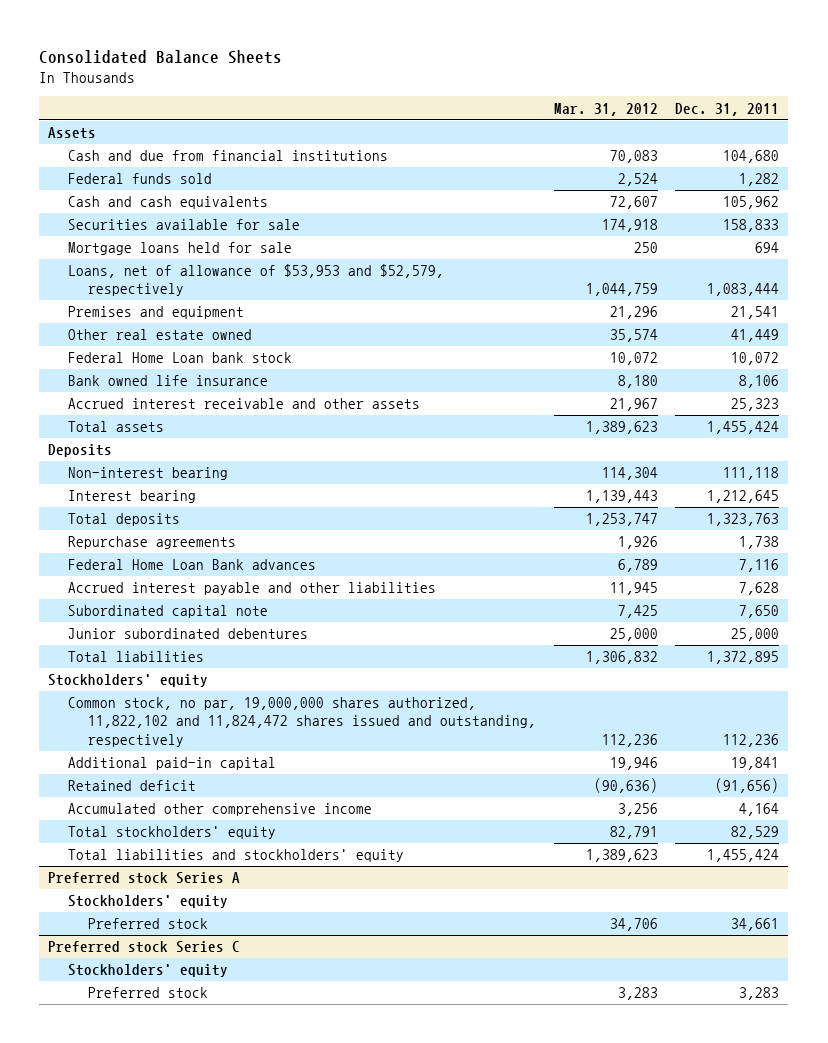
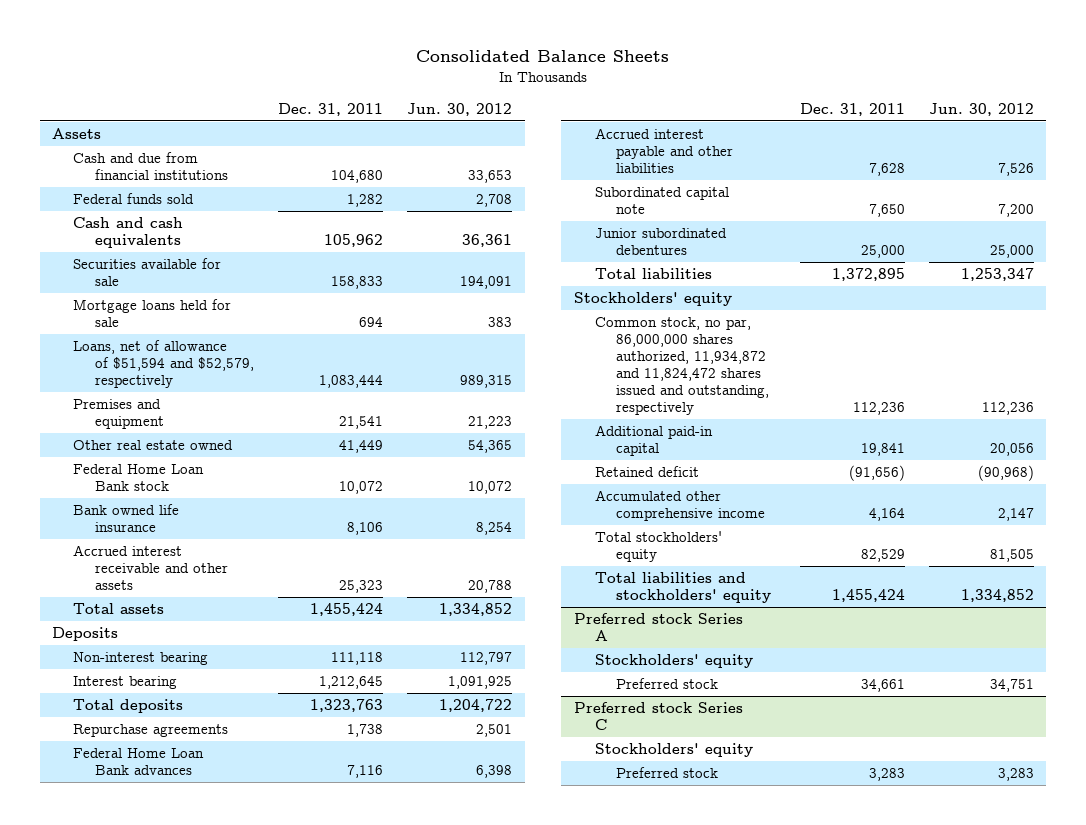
- | Mar. 31, 2012 | Dec. 31, 2011
+ | Dec. 31, 2011 | Jun. 30, 2012
- Loans, net of allowance of $53,953 and $52,579, respectively | 1,044,759 | 1,083,444
+ Loans, net of allowance of $51,594 and $52,579, respectively | 1,083,444 | 989,315
- Federal Home Loan bank stock | 10,072 | 10,072
+ Federal Home Loan Bank stock | 10,072 | 10,072
- Common stock, no par, 19,000,000 shares authorized, 11,822,102 and 11,824,472 shares issued and outstanding, respectively | 112,236 | 112,236
+ Common stock, no par, 86,000,000 shares authorized, 11,934,872 and 11,824,472 shares issued and outstanding, respectively | 112,236 | 112,236

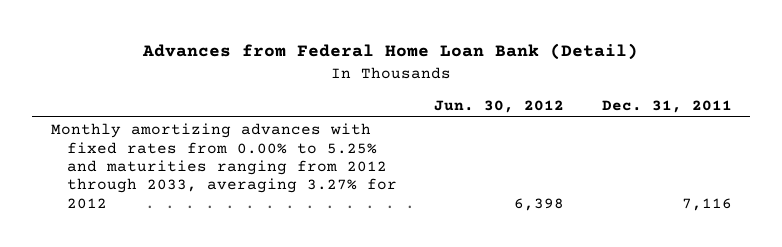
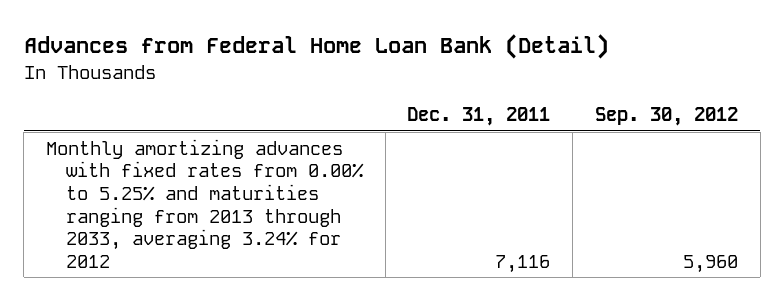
- | Jun. 30, 2012 | Dec. 31, 2011
+ | Dec. 31, 2011 | Sep. 30, 2012
- Monthly amortizing advances with fixed rates from 0.00% to 5.25% and maturities ranging from 2012 through 2033, averaging 3.27% for 2012 | 6,398 | 7,116
+ Monthly amortizing advances with fixed rates from 0.00% to 5.25% and maturities ranging from 2013 through 2033, averaging 3.24% for 2012 | 7,116 | 5,960

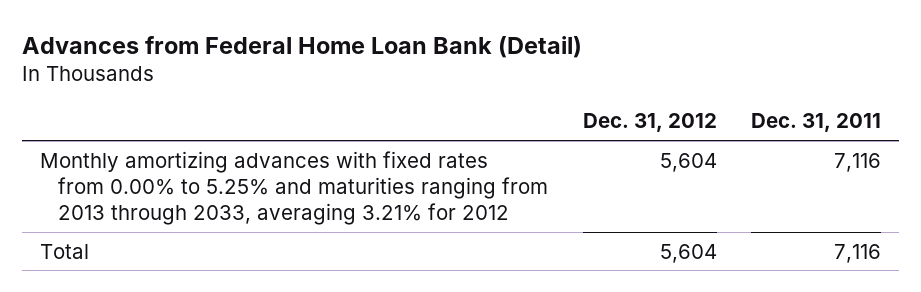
- | Dec. 31, 2011 | Sep. 30, 2012
+ | Dec. 31, 2012 | Dec. 31, 2011
- Monthly amortizing advances with fixed rates from 0.00% to 5.25% and maturities ranging from 2013 through 2033, averaging 3.24% for 2012 | 7,116 | 5,960
+ Monthly amortizing advances with fixed rates from 0.00% to 5.25% and maturities ranging from 2013 through 2033, averaging 3.21% for 2012 | 5,604 | 7,116
+ Total | 5,604 | 7,116

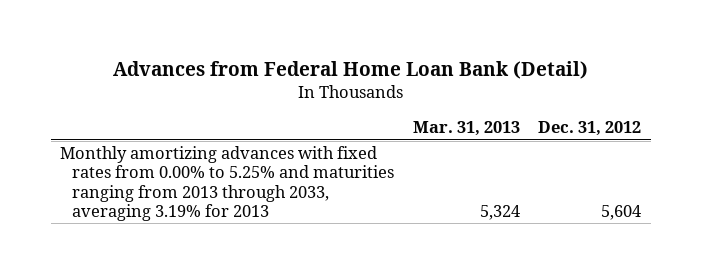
- | Dec. 31, 2012 | Dec. 31, 2011
+ | Mar. 31, 2013 | Dec. 31, 2012
- Monthly amortizing advances with fixed rates from 0.00% to 5.25% and maturities ranging from 2013 through 2033, averaging 3.21% for 2012 | 5,604 | 7,116
- Total | 5,604 | 7,116
+ Monthly amortizing advances with fixed rates from 0.00% to 5.25% and maturities ranging from 2013 through 2033, averaging 3.19% for 2013 | 5,324 | 5,604

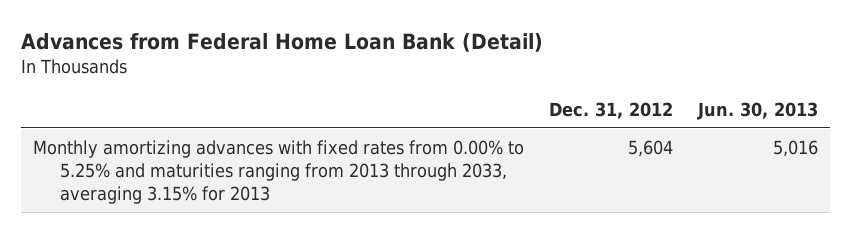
- | Mar. 31, 2013 | Dec. 31, 2012
+ | Dec. 31, 2012 | Jun. 30, 2013
- Monthly amortizing advances with fixed rates from 0.00% to 5.25% and maturities ranging from 2013 through 2033, averaging 3.19% for 2013 | 5,324 | 5,604
+ Monthly amortizing advances with fixed rates from 0.00% to 5.25% and maturities ranging from 2013 through 2033, averaging 3.15% for 2013 | 5,604 | 5,016

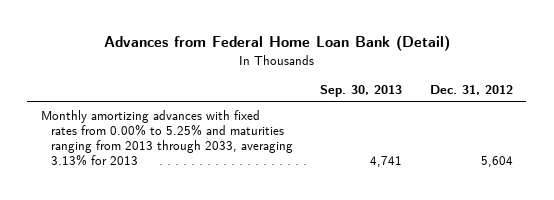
- | Dec. 31, 2012 | Jun. 30, 2013
+ | Sep. 30, 2013 | Dec. 31, 2012
- Monthly amortizing advances with fixed rates from 0.00% to 5.25% and maturities ranging from 2013 through 2033, averaging 3.15% for 2013 | 5,604 | 5,016
+ Monthly amortizing advances with fixed rates from 0.00% to 5.25% and maturities ranging from 2013 through 2033, averaging 3.13% for 2013 | 4,741 | 5,604

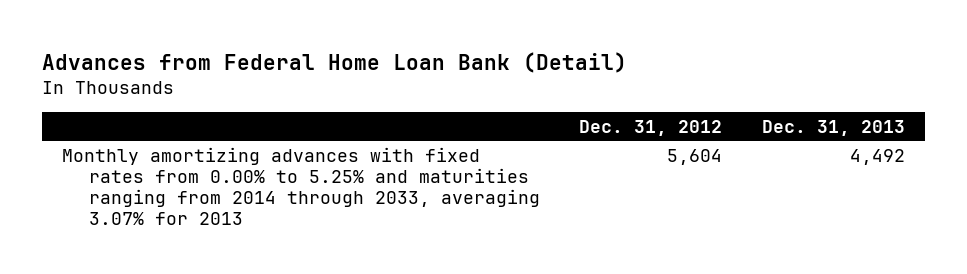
- | Sep. 30, 2013 | Dec. 31, 2012
+ | Dec. 31, 2012 | Dec. 31, 2013
- Monthly amortizing advances with fixed rates from 0.00% to 5.25% and maturities ranging from 2013 through 2033, averaging 3.13% for 2013 | 4,741 | 5,604
+ Monthly amortizing advances with fixed rates from 0.00% to 5.25% and maturities ranging from 2014 through 2033, averaging 3.07% for 2013 | 5,604 | 4,492

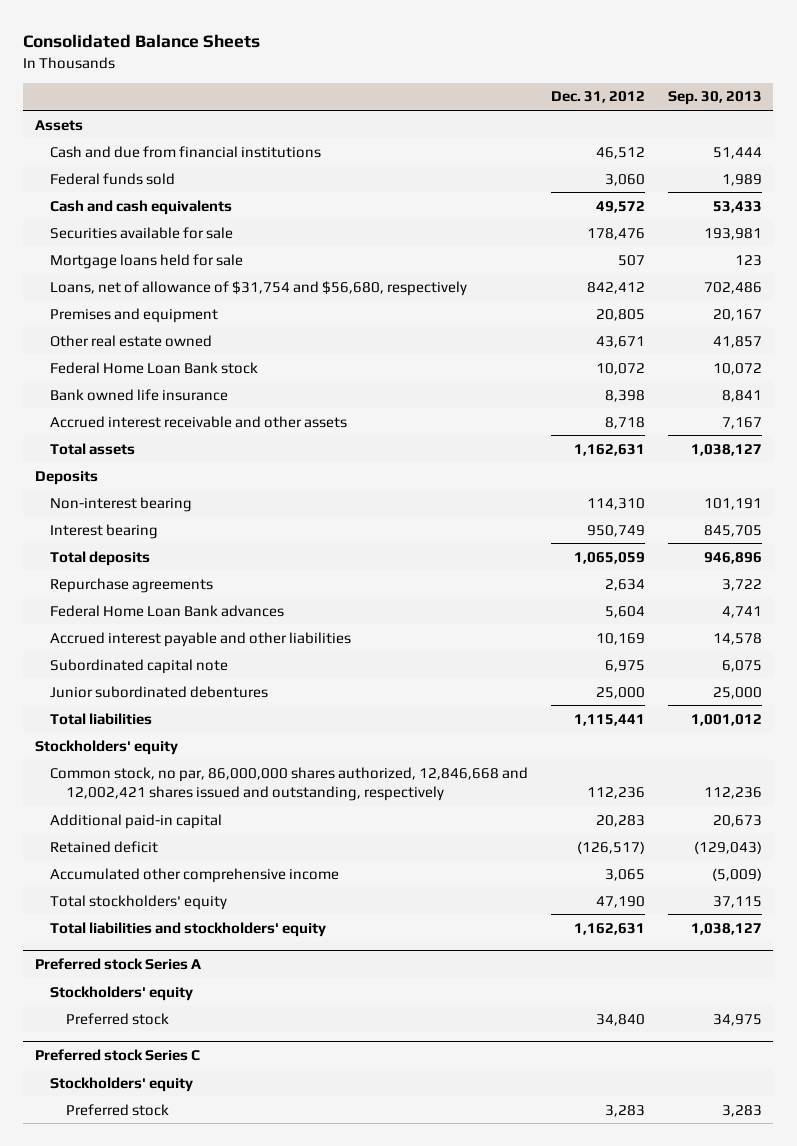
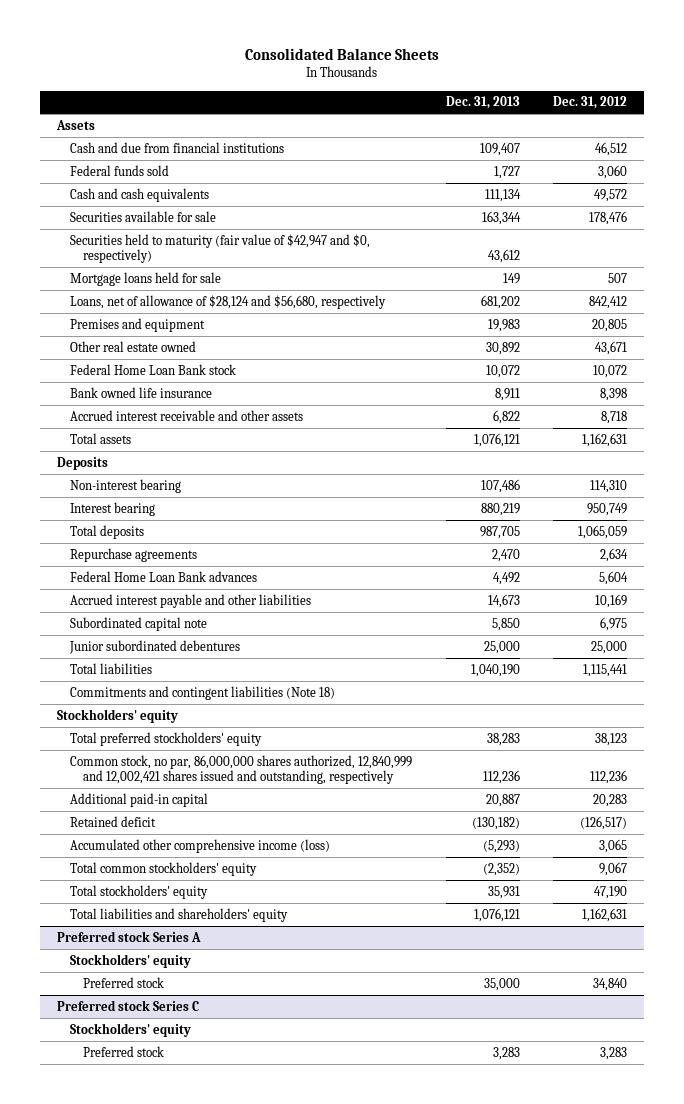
- | Dec. 31, 2012 | Sep. 30, 2013
+ | Dec. 31, 2013 | Dec. 31, 2012
+ Securities held to maturity (fair value of $42,947 and $0, respectively) | 43,612 |
- Loans, net of allowance of $31,754 and $56,680, respectively | 842,412 | 702,486
+ Loans, net of allowance of $28,124 and $56,680, respectively | 681,202 | 842,412
+ Commitments and contingent liabilities (Note 18)
- Common stock, no par, 86,000,000 shares authorized, 12,846,668 and 12,002,421 shares issued and outstanding, respectively | 112,236 | 112,236
+ Total preferred stockholders' equity | 38,283 | 38,123
+ Common stock, no par, 86,000,000 shares authorized, 12,840,999 and 12,002,421 shares issued and outstanding, respectively | 112,236 | 112,236
- Accumulated other comprehensive income | 3,065 | (5,009)
+ Accumulated other comprehensive income (loss) | (5,293) | 3,065
+ Total common stockholders' equity | (2,352) | 9,067
- Total liabilities and stockholders' equity | 1,162,631 | 1,038,127
+ Total liabilities and shareholders' equity | 1,076,121 | 1,162,631

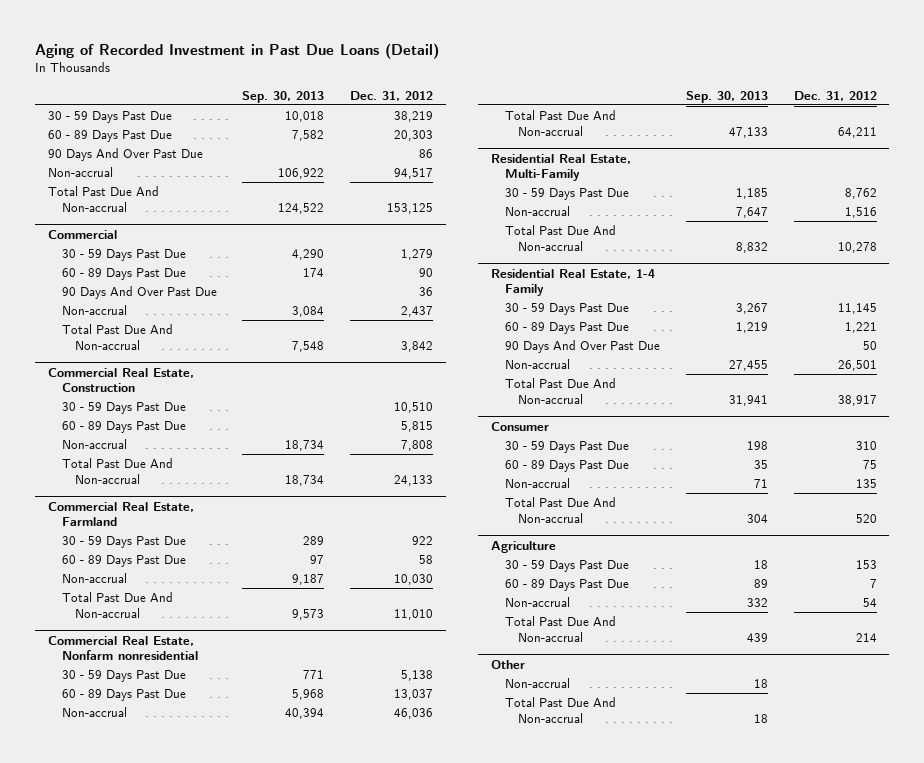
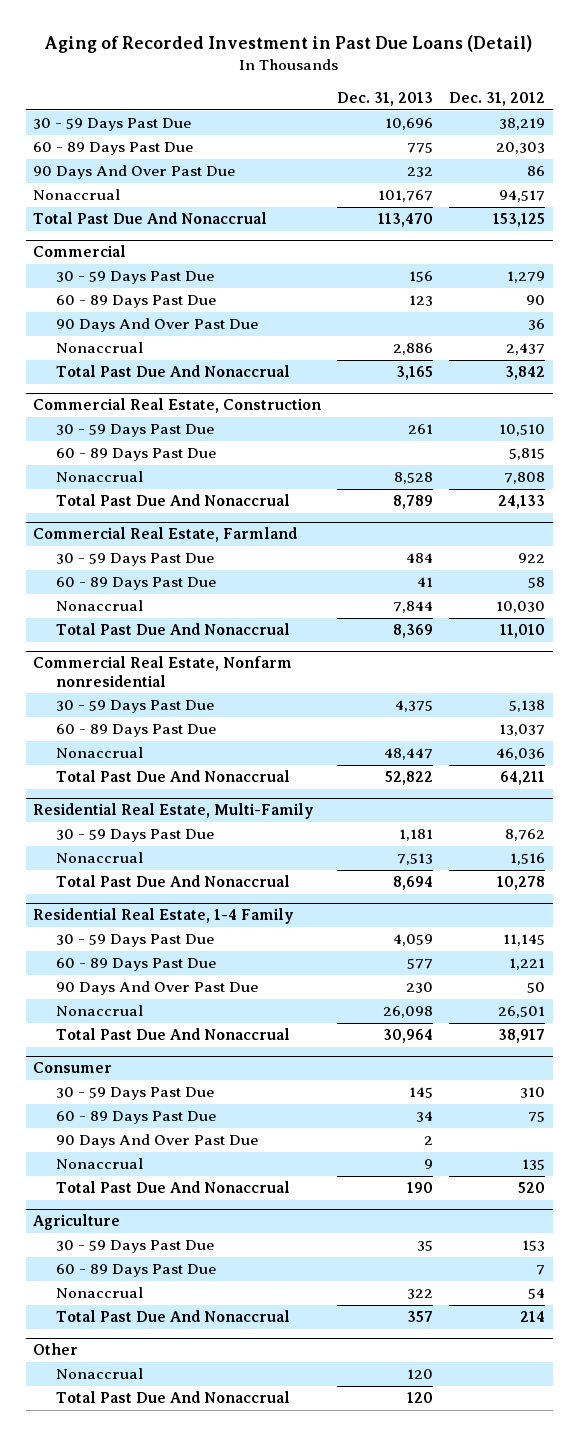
- | Sep. 30, 2013 | Dec. 31, 2012
+ | Dec. 31, 2013 | Dec. 31, 2012
- Non-accrual | 106,922 | 94,517
- Total Past Due And Non-accrual | 124,522 | 153,125
+ Nonaccrual | 101,767 | 94,517
+ Total Past Due And Nonaccrual | 113,470 | 153,125
@ Commercial
- Non-accrual | 3,084 | 2,437
- Total Past Due And Non-accrual | 7,548 | 3,842
+ Nonaccrual | 2,886 | 2,437
+ Total Past Due And Nonaccrual | 3,165 | 3,842
@ Commercial Real Estate, Construction
- Non-accrual | 18,734 | 7,808
- Total Past Due And Non-accrual | 18,734 | 24,133
+ Nonaccrual | 8,528 | 7,808
+ Total Past Due And Nonaccrual | 8,789 | 24,133
@ Commercial Real Estate, Farmland
- Non-accrual | 9,187 | 10,030
- Total Past Due And Non-accrual | 9,573 | 11,010
+ Nonaccrual | 7,844 | 10,030
+ Total Past Due And Nonaccrual | 8,369 | 11,010
@ Commercial Real Estate, Nonfarm nonresidential
- Non-accrual | 40,394 | 46,036
- Total Past Due And Non-accrual | 47,133 | 64,211
+ Nonaccrual | 48,447 | 46,036
+ Total Past Due And Nonaccrual | 52,822 | 64,211
@ Residential Real Estate, Multi-Family
- Non-accrual | 7,647 | 1,516
- Total Past Due And Non-accrual | 8,832 | 10,278
+ Nonaccrual | 7,513 | 1,516
+ Total Past Due And Nonaccrual | 8,694 | 10,278
@ Residential Real Estate, 1-4 Family
- Non-accrual | 27,455 | 26,501
- Total Past Due And Non-accrual | 31,941 | 38,917
+ Nonaccrual | 26,098 | 26,501
+ Total Past Due And Nonaccrual | 30,964 | 38,917
@ Consumer
- Non-accrual | 71 | 135
- Total Past Due And Non-accrual | 304 | 520
+ 90 Days And Over Past Due | 2 |
+ Nonaccrual | 9 | 135
+ Total Past Due And Nonaccrual | 190 | 520
@ Agriculture
- Non-accrual | 332 | 54
- Total Past Due And Non-accrual | 439 | 214
+ Nonaccrual | 322 | 54
+ Total Past Due And Nonaccrual | 357 | 214
@ Other
- Non-accrual | 18 |
- Total Past Due And Non-accrual | 18 |
+ Nonaccrual | 120 |
+ Total Past Due And Nonaccrual | 120 |

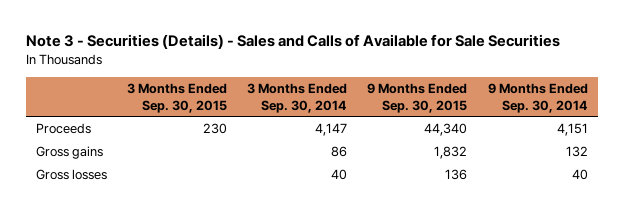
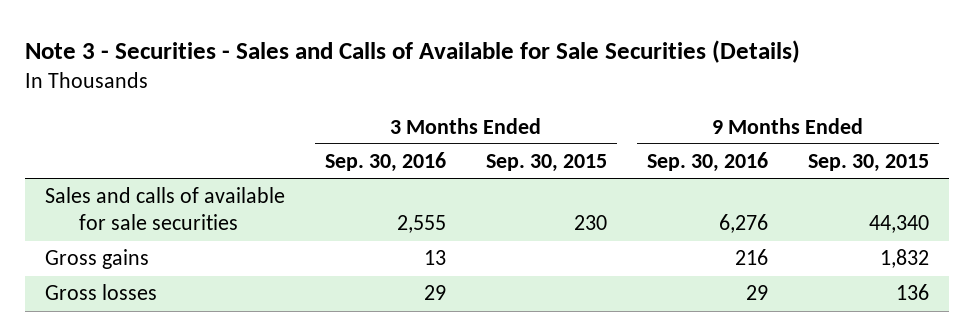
- Note 3 - Securities (Details) - Sales and Calls of Available for Sale Securities
+ Note 3 - Securities - Sales and Calls of Available for Sale Securities (Details)
- | 3 Months Ended Sep. 30, 2015 | 3 Months Ended Sep. 30, 2014 | 9 Months Ended Sep. 30, 2015 | 9 Months Ended Sep. 30, 2014
+ | 3 Months Ended Sep. 30, 2016 | 3 Months Ended Sep. 30, 2015 | 9 Months Ended Sep. 30, 2016 | 9 Months Ended Sep. 30, 2015
- Proceeds | 230 | 4,147 | 44,340 | 4,151
+ Sales and calls of available for sale securities | 2,555 | 230 | 6,276 | 44,340

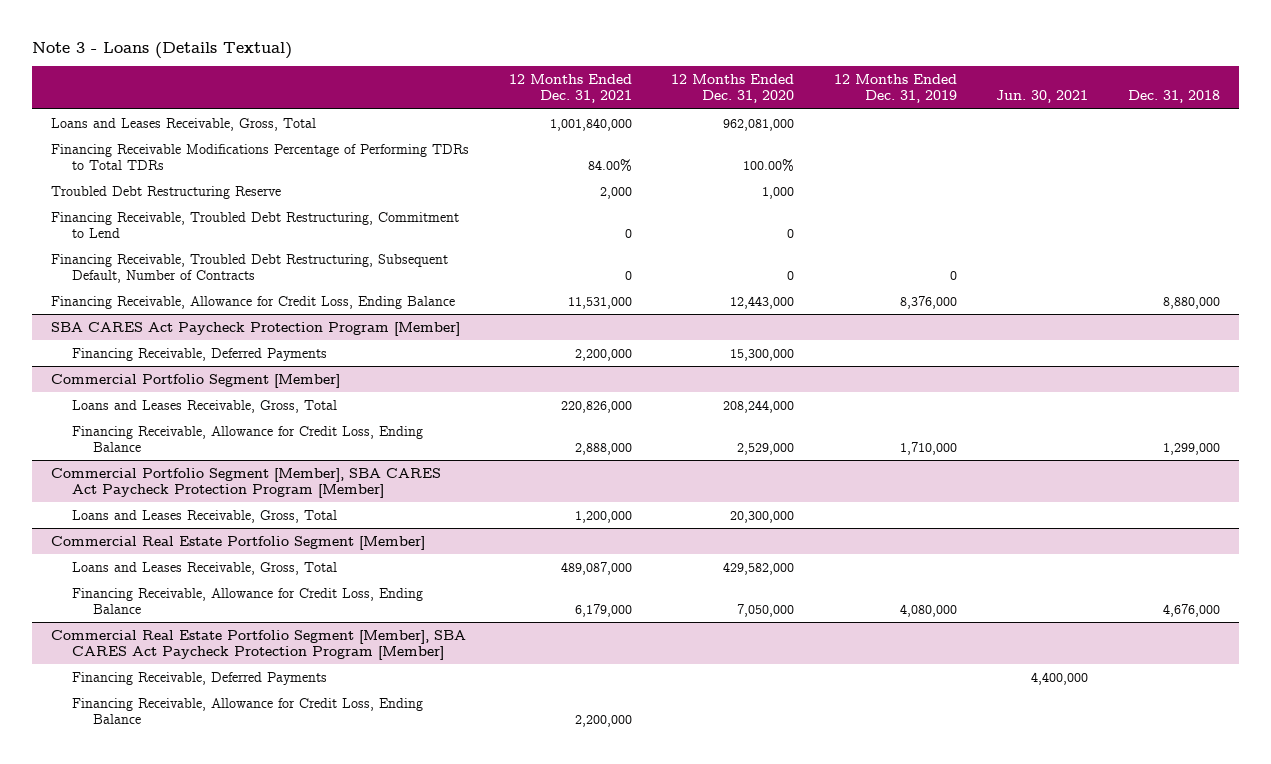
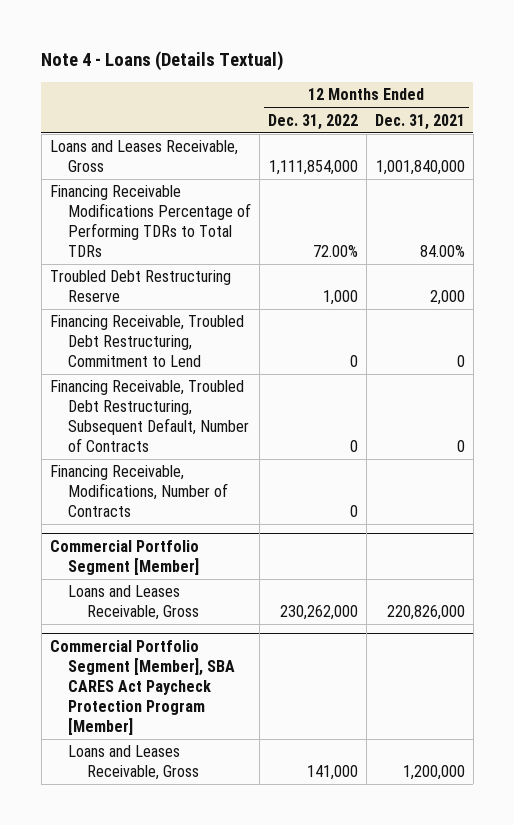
- Note 3 - Loans (Details Textual)
+ Note 4 - Loans (Details Textual)
- | 12 Months Ended Dec. 31, 2021 | 12 Months Ended Dec. 31, 2020 | 12 Months Ended Dec. 31, 2019 | Jun. 30, 2021 | Dec. 31, 2018
+ | 12 Months Ended Dec. 31, 2022 | 12 Months Ended Dec. 31, 2021
- Loans and Leases Receivable, Gross, Total | 1,001,840,000 | 962,081,000 | | |
+ Loans and Leases Receivable, Gross | 1,111,854,000 | 1,001,840,000
- Financing Receivable, Allowance for Credit Loss, Ending Balance | 11,531,000 | 12,443,000 | 8,376,000 | | 8,880,000
- SBA CARES Act Paycheck Protection Program [Member]
- Financing Receivable, Deferred Payments | 2,200,000 | 15,300,000 | | |
+ Financing Receivable, Modifications, Number of Contracts | 0 |
@ Commercial Portfolio Segment [Member]
- Loans and Leases Receivable, Gross, Total | 220,826,000 | 208,244,000 | | |
- Financing Receivable, Allowance for Credit Loss, Ending Balance | 2,888,000 | 2,529,000 | 1,710,000 | | 1,299,000
+ Loans and Leases Receivable, Gross | 230,262,000 | 220,826,000
@ Commercial Portfolio Segment [Member], SBA CARES Act Paycheck Protection Program [Member]
- Loans and Leases Receivable, Gross, Total | 1,200,000 | 20,300,000 | | |
- Commercial Real Estate Portfolio Segment [Member]
- Loans and Leases Receivable, Gross, Total | 489,087,000 | 429,582,000 | | |
- Financing Receivable, Allowance for Credit Loss, Ending Balance | 6,179,000 | 7,050,000 | 4,080,000 | | 4,676,000
- Commercial Real Estate Portfolio Segment [Member], SBA CARES Act Paycheck Protection Program [Member]
- Financing Receivable, Deferred Payments | | | | 4,400,000 |
- Financing Receivable, Allowance for Credit Loss, Ending Balance | 2,200,000 | | | |
@ Commercial Portfolio Segment [Member], SBA CARES Act Paycheck Protection Program [Member]
+ Loans and Leases Receivable, Gross | 141,000 | 1,200,000

